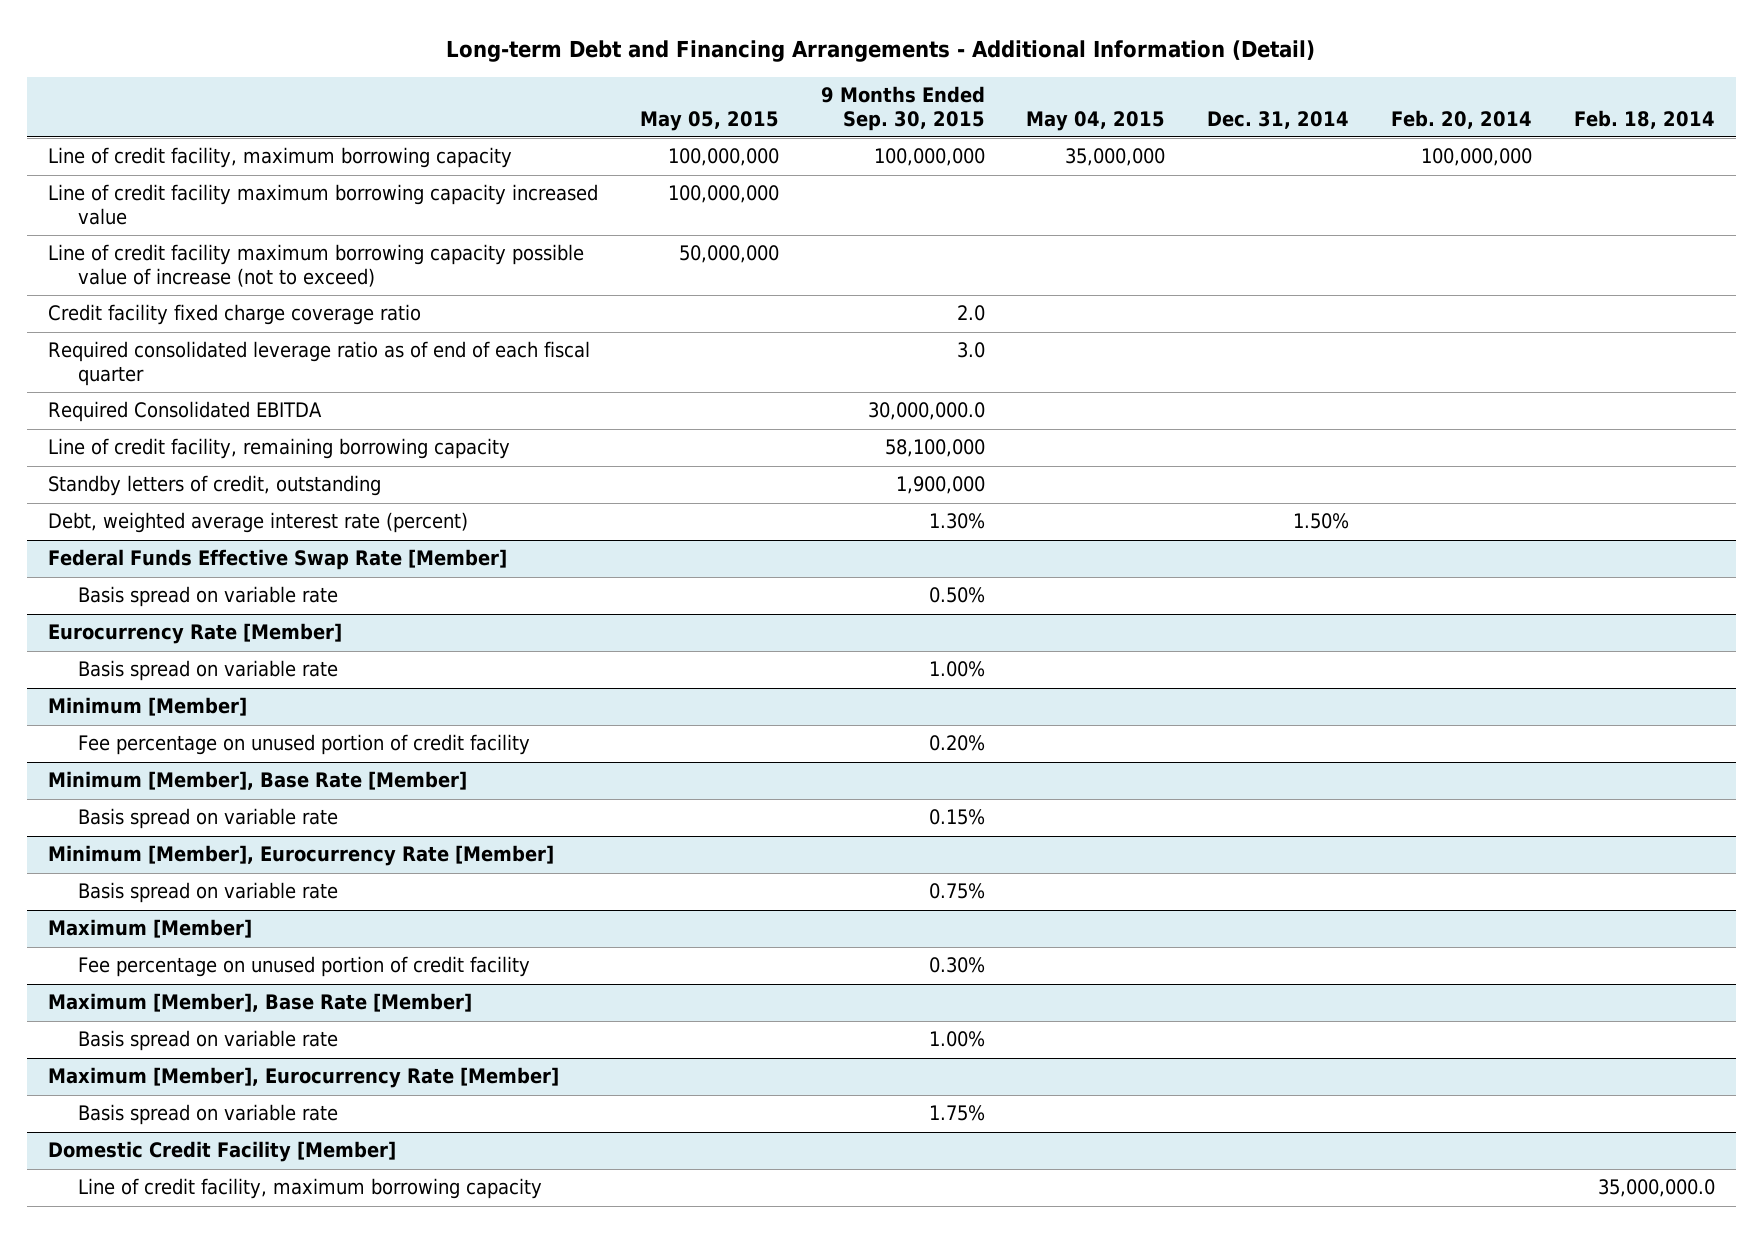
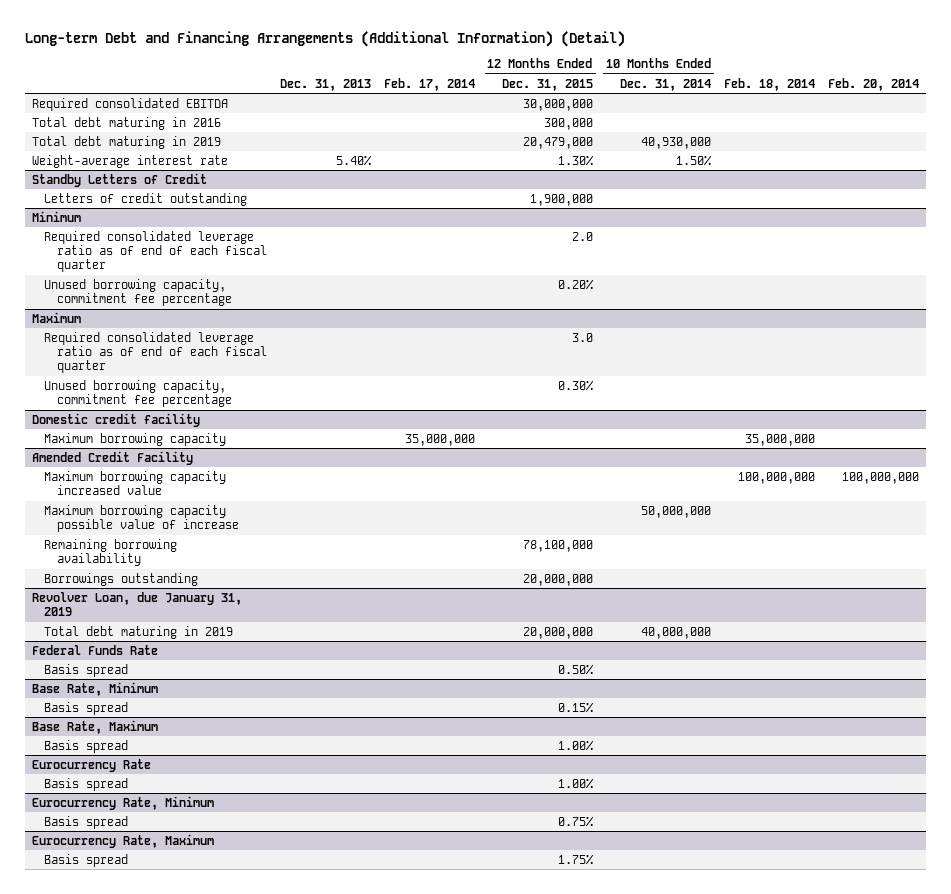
- Long-term Debt and Financing Arrangements - Additional Information (Detail)
+ Long-term Debt and Financing Arrangements (Additional Information) (Detail)
- | May 05, 2015 | 9 Months Ended Sep. 30, 2015 | May 04, 2015 | Dec. 31, 2014 | Feb. 20, 2014 | Feb. 18, 2014
+ | Dec. 31, 2013 | Feb. 17, 2014 | 12 Months Ended Dec. 31, 2015 | 10 Months Ended Dec. 31, 2014 | Feb. 18, 2014 | Feb. 20, 2014
- Line of credit facility, maximum borrowing capacity | 100,000,000 | 100,000,000 | 35,000,000 | | 100,000,000 |
- Line of credit facility maximum borrowing capacity increased value | 100,000,000 | | | | |
- Line of credit facility maximum borrowing capacity possible value of increase (not to exceed) | 50,000,000 | | | | |
- Credit facility fixed charge coverage ratio | | 2.0 | | | |
- Required consolidated leverage ratio as of end of each fiscal quarter | | 3.0 | | | |
- Required Consolidated EBITDA | | 30,000,000.0 | | | |
- Line of credit facility, remaining borrowing capacity | | 58,100,000 | | | |
- Standby letters of credit, outstanding | | 1,900,000 | | | |
- Debt, weighted average interest rate (percent) | | 1.30% | | 1.50% | |
- Federal Funds Effective Swap Rate [Member]
- Basis spread on variable rate | | 0.50% | | | |
- Eurocurrency Rate [Member]
- Basis spread on variable rate | | 1.00% | | | |
- Minimum [Member]
- Fee percentage on unused portion of credit facility | | 0.20% | | | |
- Minimum [Member], Base Rate [Member]
- Basis spread on variable rate | | 0.15% | | | |
- Minimum [Member], Eurocurrency Rate [Member]
- Basis spread on variable rate | | 0.75% | | | |
- Maximum [Member]
- Fee percentage on unused portion of credit facility | | 0.30% | | | |
- Maximum [Member], Base Rate [Member]
- Basis spread on variable rate | | 1.00% | | | |
- Maximum [Member], Eurocurrency Rate [Member]
- Basis spread on variable rate | | 1.75% | | | |
- Domestic Credit Facility [Member]
- Line of credit facility, maximum borrowing capacity | | | | | | 35,000,000.0
+ Required consolidated EBITDA | | | 30,000,000 | | |
+ Total debt maturing in 2016 | | | 300,000 | | |
+ Total debt maturing in 2019 | | | 20,479,000 | 40,930,000 | |
+ Weight-average interest rate | 5.40% | | 1.30% | 1.50% | |
+ Standby Letters of Credit
+ Letters of credit outstanding | | | 1,900,000 | | |
+ Minimum
+ Required consolidated leverage ratio as of end of each fiscal quarter | | | 2.0 | | |
+ Unused borrowing capacity, commitment fee percentage | | | 0.20% | | |
+ Maximum
+ Required consolidated leverage ratio as of end of each fiscal quarter | | | 3.0 | | |
+ Unused borrowing capacity, commitment fee percentage | | | 0.30% | | |
+ Domestic credit facility
+ Maximum borrowing capacity | | 35,000,000 | | | 35,000,000 |
+ Amended Credit Facility
+ Maximum borrowing capacity increased value | | | | | 100,000,000 | 100,000,000
+ Maximum borrowing capacity possible value of increase | | | | 50,000,000 | |
+ Remaining borrowing availability | | | 78,100,000 | | |
+ Borrowings outstanding | | | 20,000,000 | | |
+ Revolver Loan, due January 31, 2019
+ Total debt maturing in 2019 | | | 20,000,000 | 40,000,000 | |
+ Federal Funds Rate
+ Basis spread | | | 0.50% | | |
+ Base Rate, Minimum
+ Basis spread | | | 0.15% | | |
+ Base Rate, Maximum
+ Basis spread | | | 1.00% | | |
+ Eurocurrency Rate
+ Basis spread | | | 1.00% | | |
+ Eurocurrency Rate, Minimum
+ Basis spread | | | 0.75% | | |
+ Eurocurrency Rate, Maximum
+ Basis spread | | | 1.75% | | |

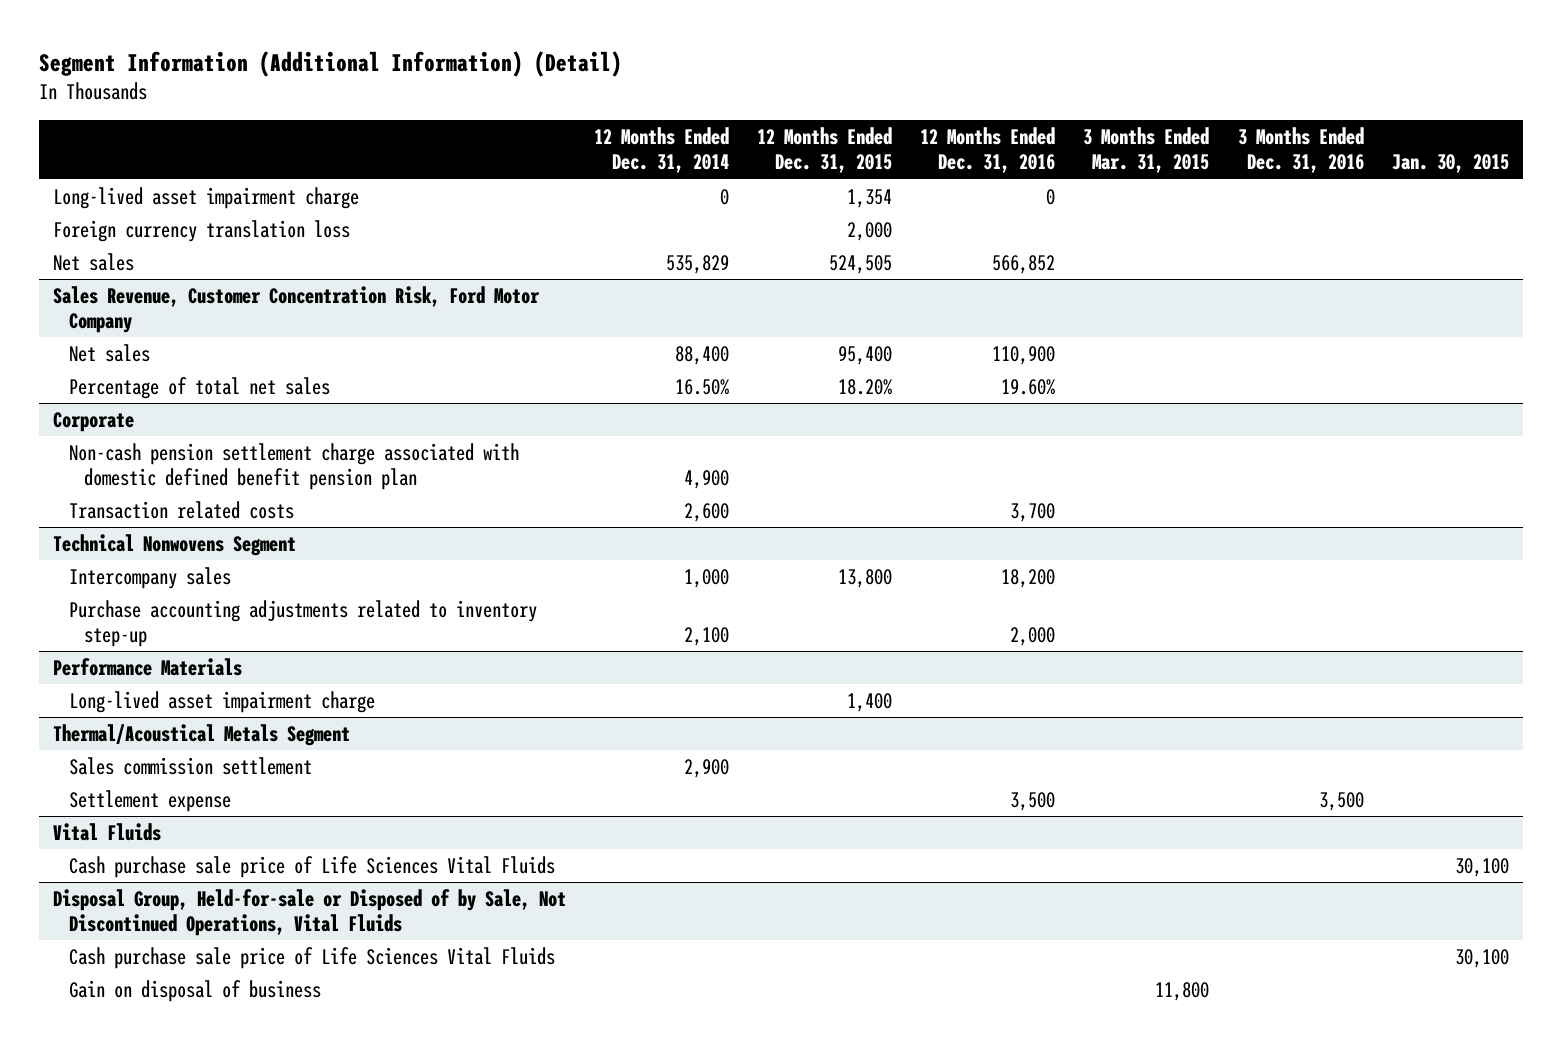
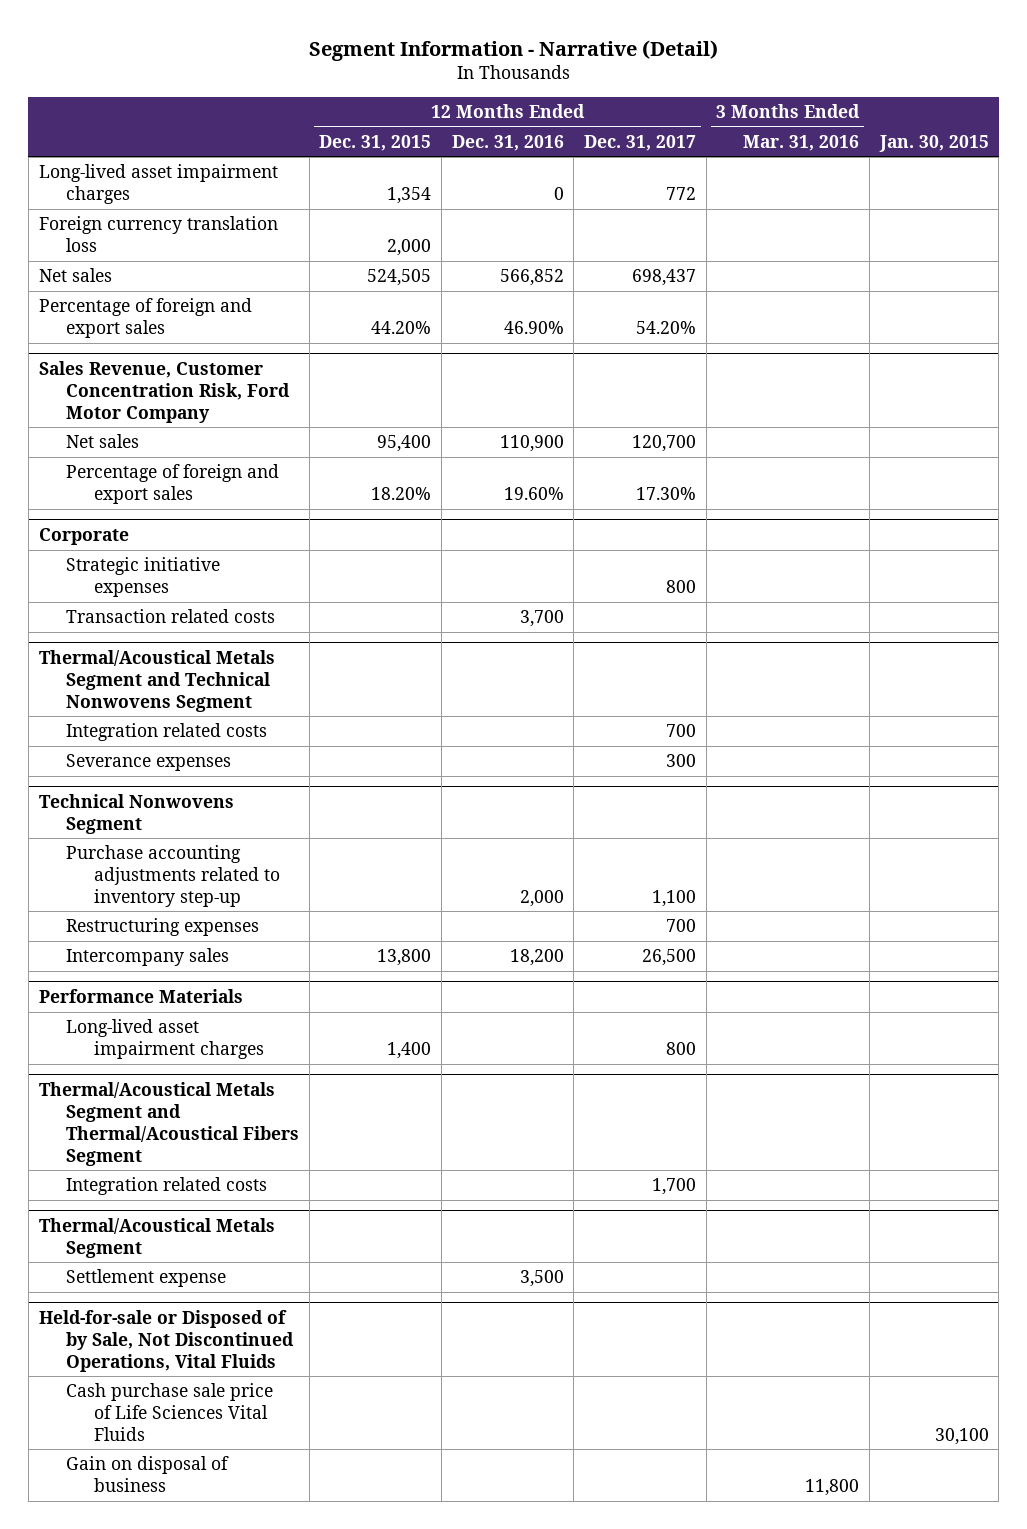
- Segment Information (Additional Information) (Detail)
+ Segment Information - Narrative (Detail)
- | 12 Months Ended Dec. 31, 2014 | 12 Months Ended Dec. 31, 2015 | 12 Months Ended Dec. 31, 2016 | 3 Months Ended Mar. 31, 2015 | 3 Months Ended Dec. 31, 2016 | Jan. 30, 2015
+ | 12 Months Ended Dec. 31, 2015 | 12 Months Ended Dec. 31, 2016 | 12 Months Ended Dec. 31, 2017 | 3 Months Ended Mar. 31, 2016 | Jan. 30, 2015
- Long-lived asset impairment charge | 0 | 1,354 | 0 | | |
+ Long-lived asset impairment charges | 1,354 | 0 | 772 | |
+ Percentage of foreign and export sales | 44.20% | 46.90% | 54.20% | |
@ Sales Revenue, Customer Concentration Risk, Ford Motor Company
- Percentage of total net sales | 16.50% | 18.20% | 19.60% | | |
+ Percentage of foreign and export sales | 18.20% | 19.60% | 17.30% | |
@ Corporate
- Non-cash pension settlement charge associated with domestic defined benefit pension plan | 4,900 | | | | |
+ Strategic initiative expenses | | | 800 | |
+ Thermal/Acoustical Metals Segment and Technical Nonwovens Segment
+ Integration related costs | | | 700 | |
+ Severance expenses | | | 300 | |
@ Technical Nonwovens Segment
+ Restructuring expenses | | | 700 | |
moved down: Intercompany sales | 13,800 | 18,200 | 26,500 | |
@ Performance Materials
- Long-lived asset impairment charge | | 1,400 | | | |
+ Long-lived asset impairment charges | 1,400 | | 800 | |
+ Thermal/Acoustical Metals Segment and Thermal/Acoustical Fibers Segment
+ Integration related costs | | | 1,700 | |
@ Thermal/Acoustical Metals Segment
- Sales commission settlement | 2,900 | | | | |
- Vital Fluids
- Cash purchase sale price of Life Sciences Vital Fluids | | | | | | 30,100
- Disposal Group, Held-for-sale or Disposed of by Sale, Not Discontinued Operations, Vital Fluids
+ Held-for-sale or Disposed of by Sale, Not Discontinued Operations, Vital Fluids

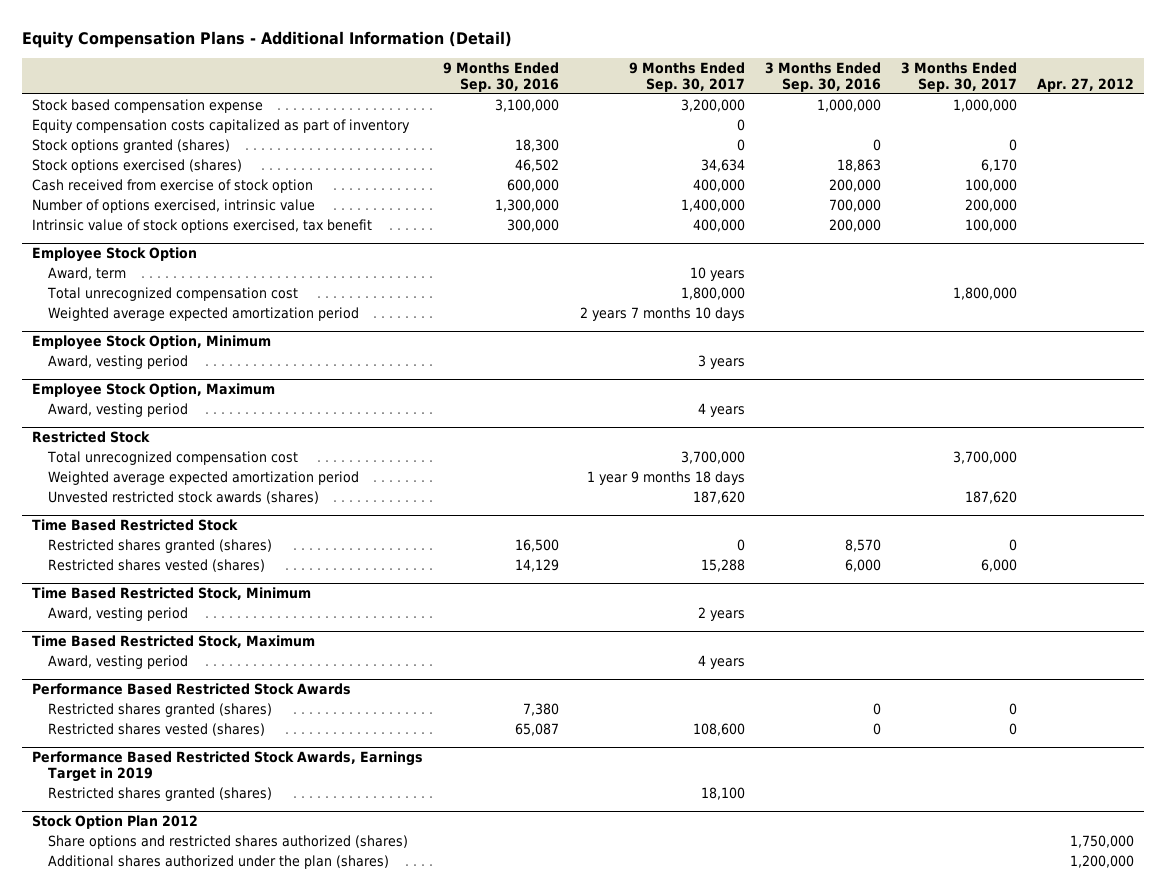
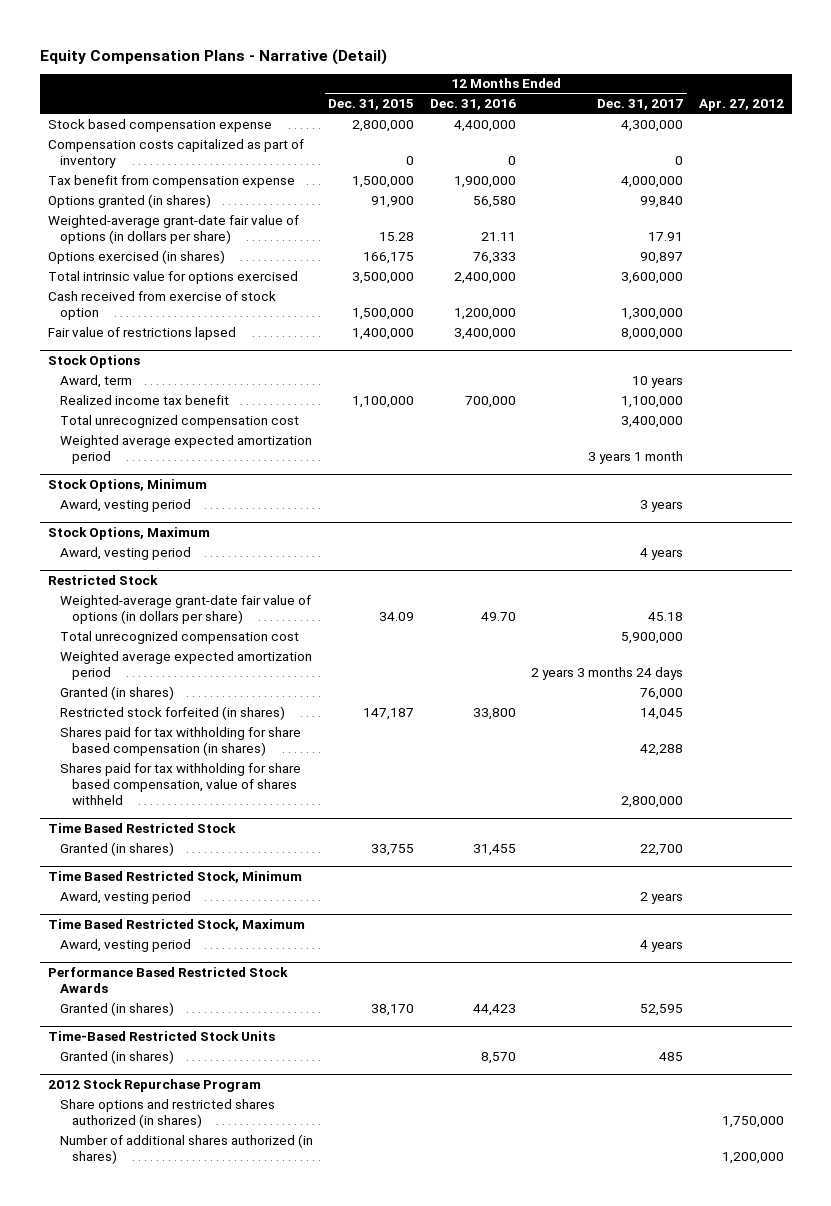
- Equity Compensation Plans - Additional Information (Detail)
+ Equity Compensation Plans - Narrative (Detail)
- | 9 Months Ended Sep. 30, 2016 | 9 Months Ended Sep. 30, 2017 | 3 Months Ended Sep. 30, 2016 | 3 Months Ended Sep. 30, 2017 | Apr. 27, 2012
+ | 12 Months Ended Dec. 31, 2015 | 12 Months Ended Dec. 31, 2016 | 12 Months Ended Dec. 31, 2017 | Apr. 27, 2012
- Equity compensation costs capitalized as part of inventory | | 0 | | |
- Stock options granted (shares) | 18,300 | 0 | 0 | 0 |
- Stock options exercised (shares) | 46,502 | 34,634 | 18,863 | 6,170 |
+ Compensation costs capitalized as part of inventory | 0 | 0 | 0 |
+ Tax benefit from compensation expense | 1,500,000 | 1,900,000 | 4,000,000 |
+ Options granted (in shares) | 91,900 | 56,580 | 99,840 |
+ Weighted-average grant-date fair value of options (in dollars per share) | 15.28 | 21.11 | 17.91 |
+ Options exercised (in shares) | 166,175 | 76,333 | 90,897 |
+ Total intrinsic value for options exercised | 3,500,000 | 2,400,000 | 3,600,000 |
- Number of options exercised, intrinsic value | 1,300,000 | 1,400,000 | 700,000 | 200,000 |
- Intrinsic value of stock options exercised, tax benefit | 300,000 | 400,000 | 200,000 | 100,000 |
- Employee Stock Option
+ Fair value of restrictions lapsed | 1,400,000 | 3,400,000 | 8,000,000 |
+ Stock Options
+ Realized income tax benefit | 1,100,000 | 700,000 | 1,100,000 |
- Employee Stock Option, Minimum
+ Stock Options, Minimum
- Employee Stock Option, Maximum
+ Stock Options, Maximum
@ Restricted Stock
+ Weighted-average grant-date fair value of options (in dollars per share) | 34.09 | 49.70 | 45.18 |
- Unvested restricted stock awards (shares) | | 187,620 | | 187,620 |
+ Granted (in shares) | | | 76,000 |
+ Restricted stock forfeited (in shares) | 147,187 | 33,800 | 14,045 |
+ Shares paid for tax withholding for share based compensation (in shares) | | | 42,288 |
+ Shares paid for tax withholding for share based compensation, value of shares withheld | | | 2,800,000 |
@ Time Based Restricted Stock
- Restricted shares granted (shares) | 16,500 | 0 | 8,570 | 0 |
- Restricted shares vested (shares) | 14,129 | 15,288 | 6,000 | 6,000 |
+ Granted (in shares) | 33,755 | 31,455 | 22,700 |
@ Performance Based Restricted Stock Awards
- Restricted shares granted (shares) | 7,380 | | 0 | 0 |
- Restricted shares vested (shares) | 65,087 | 108,600 | 0 | 0 |
- Performance Based Restricted Stock Awards, Earnings Target in 2019
- Restricted shares granted (shares) | | 18,100 | | |
- Stock Option Plan 2012
- Share options and restricted shares authorized (shares) | | | | | 1,750,000
- Additional shares authorized under the plan (shares) | | | | | 1,200,000
@ Performance Based Restricted Stock Awards
+ Granted (in shares) | 38,170 | 44,423 | 52,595 |
+ Time-Based Restricted Stock Units
+ Granted (in shares) | | 8,570 | 485 |
+ 2012 Stock Repurchase Program
+ Share options and restricted shares authorized (in shares) | | | | 1,750,000
+ Number of additional shares authorized (in shares) | | | | 1,200,000

